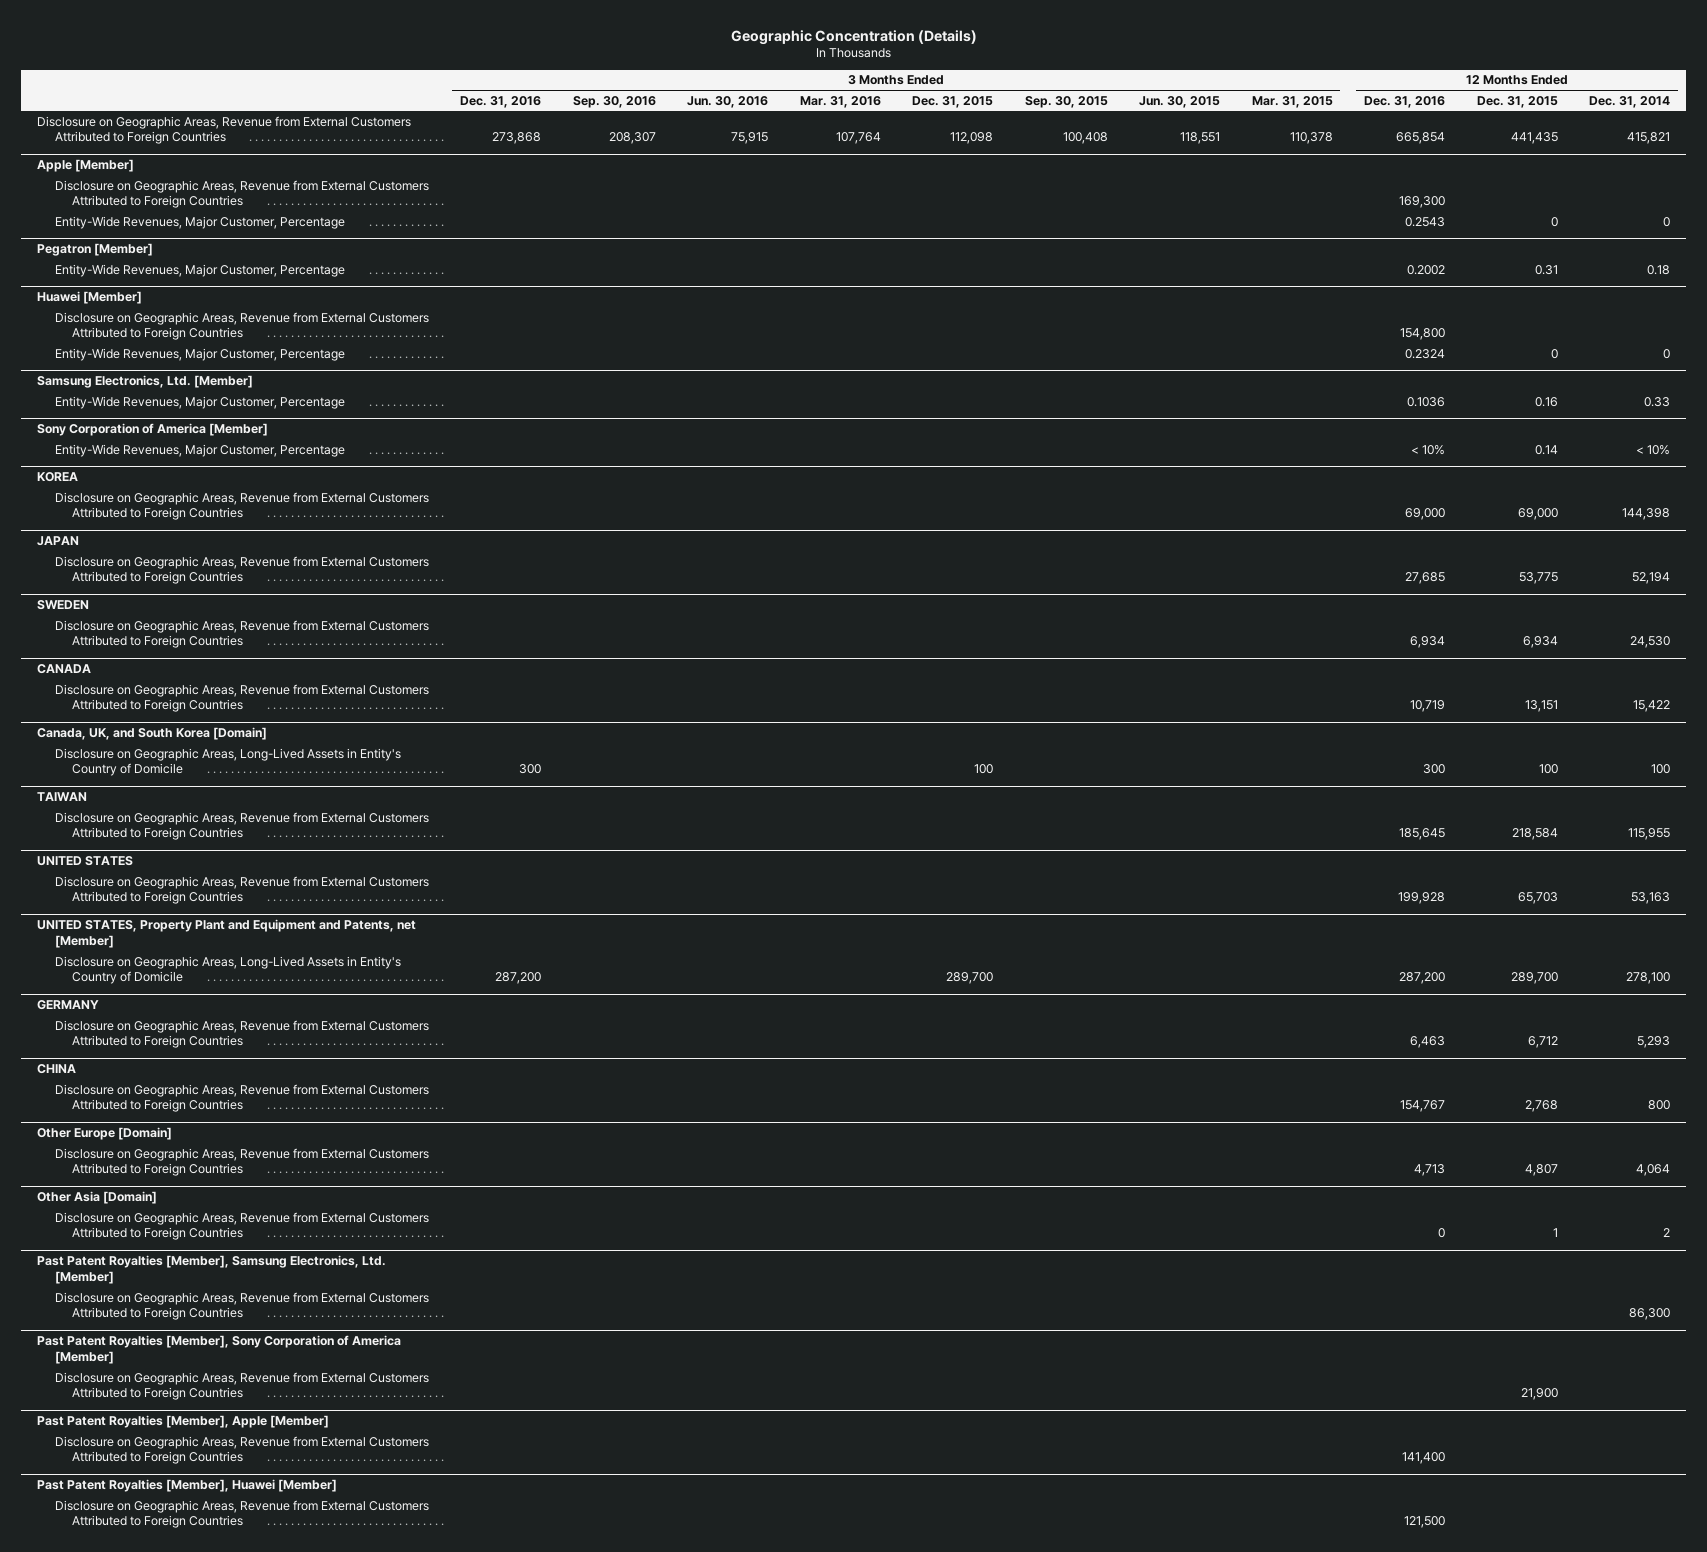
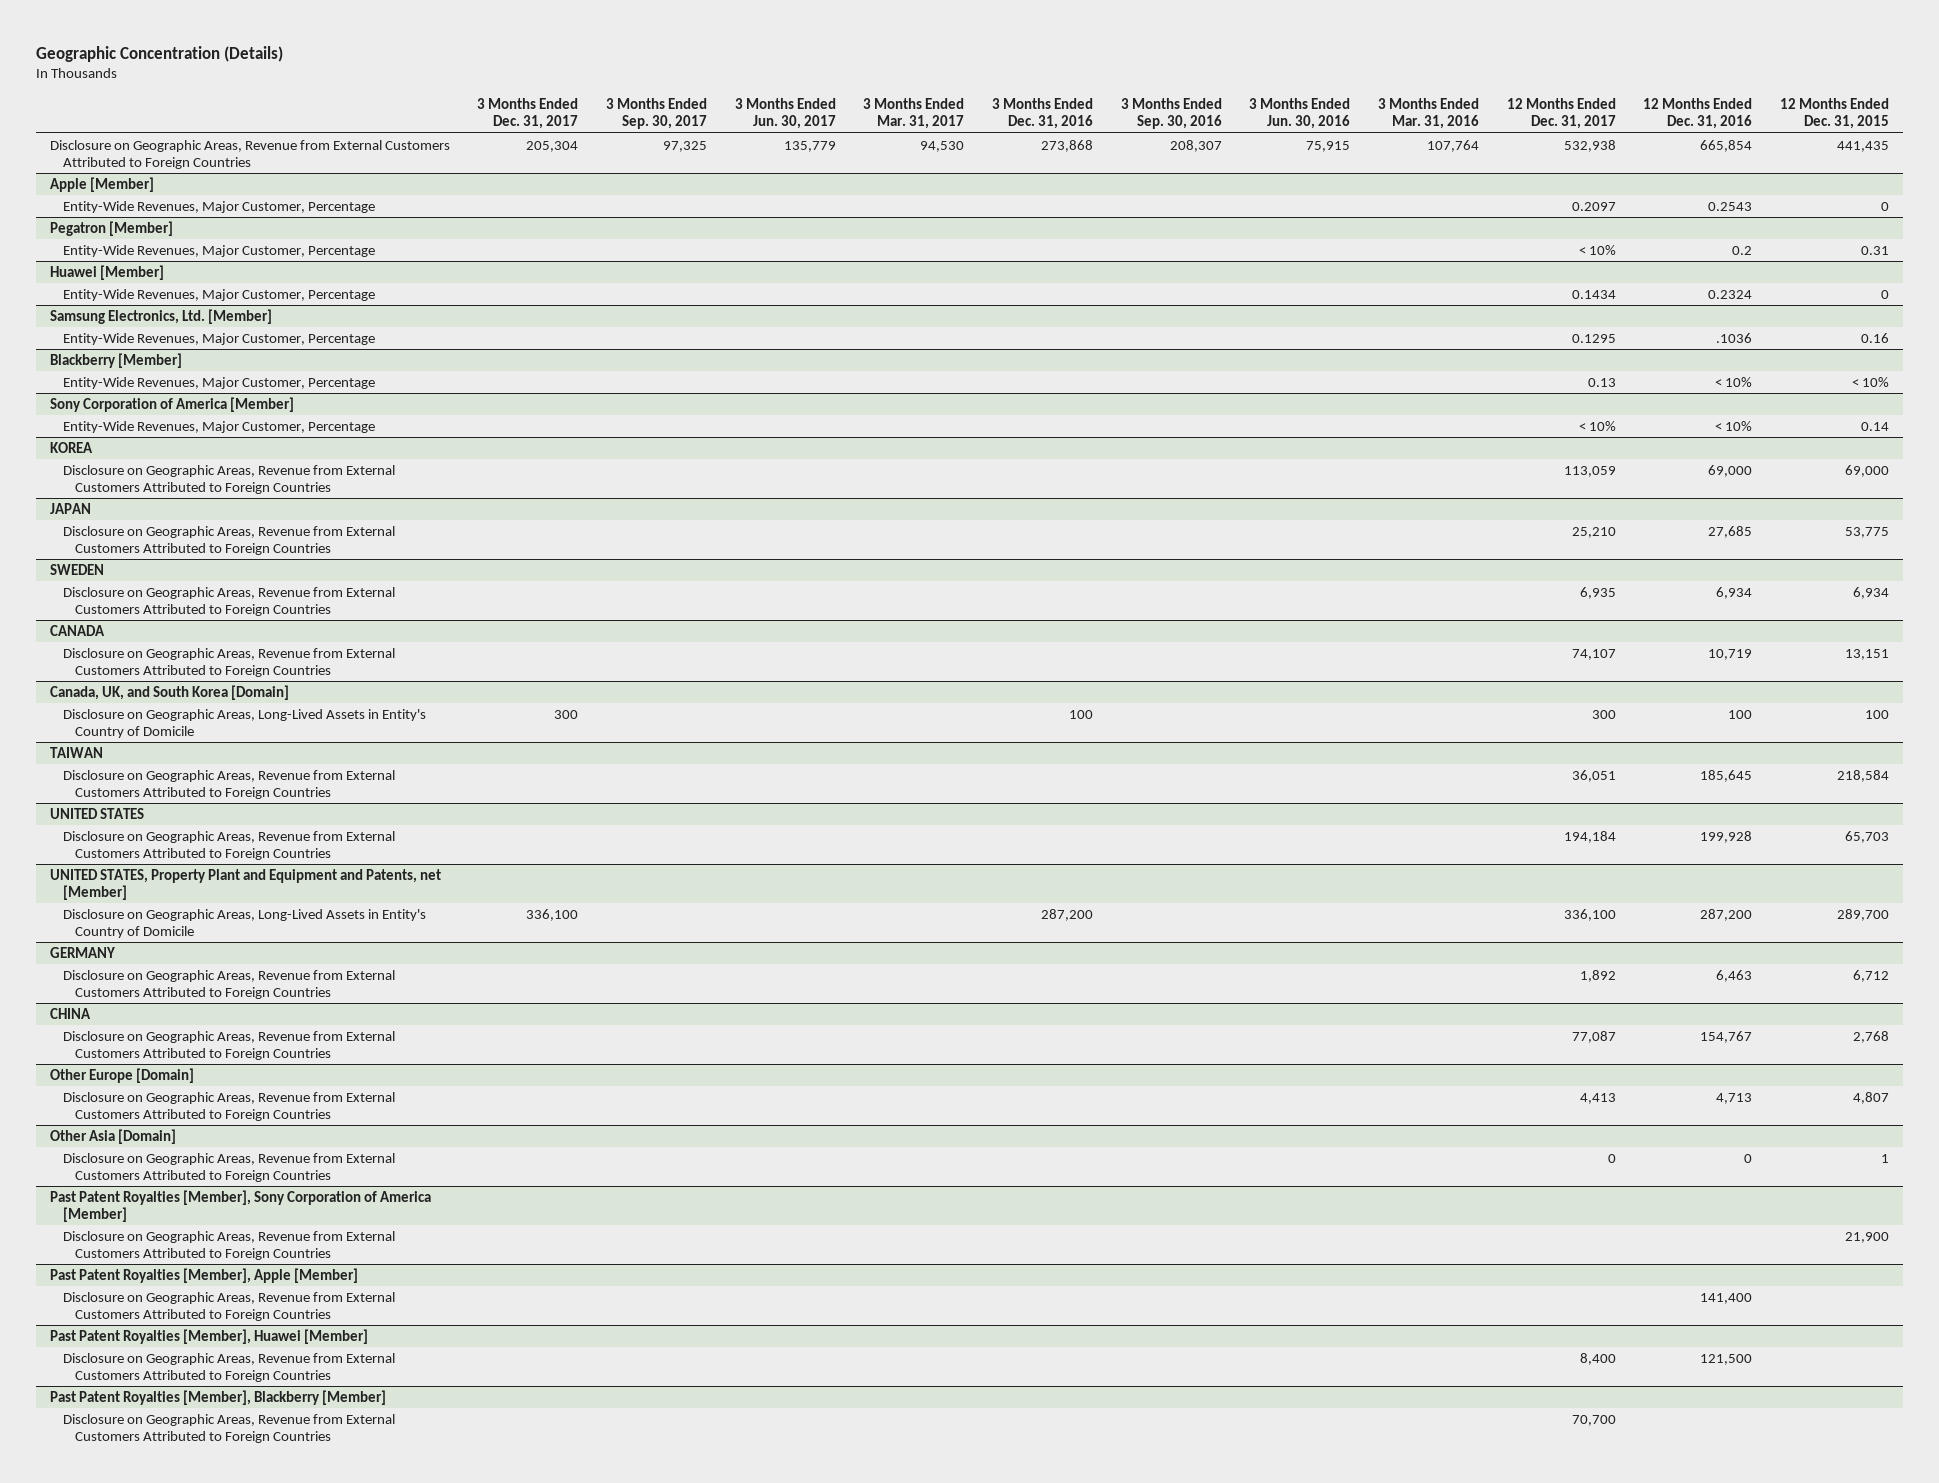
- | 3 Months Ended Dec. 31, 2016 | 3 Months Ended Sep. 30, 2016 | 3 Months Ended Jun. 30, 2016 | 3 Months Ended Mar. 31, 2016 | 3 Months Ended Dec. 31, 2015 | 3 Months Ended Sep. 30, 2015 | 3 Months Ended Jun. 30, 2015 | 3 Months Ended Mar. 31, 2015 | 12 Months Ended Dec. 31, 2016 | 12 Months Ended Dec. 31, 2015 | 12 Months Ended Dec. 31, 2014
+ | 3 Months Ended Dec. 31, 2017 | 3 Months Ended Sep. 30, 2017 | 3 Months Ended Jun. 30, 2017 | 3 Months Ended Mar. 31, 2017 | 3 Months Ended Dec. 31, 2016 | 3 Months Ended Sep. 30, 2016 | 3 Months Ended Jun. 30, 2016 | 3 Months Ended Mar. 31, 2016 | 12 Months Ended Dec. 31, 2017 | 12 Months Ended Dec. 31, 2016 | 12 Months Ended Dec. 31, 2015
@ Apple [Member]
- Disclosure on Geographic Areas, Revenue from External Customers Attributed to Foreign Countries | | | | | | | | | 169,300 | |
@ Pegatron [Member]
- Entity-Wide Revenues, Major Customer, Percentage | | | | | | | | | 0.2002 | 0.31 | 0.18
+ Entity-Wide Revenues, Major Customer, Percentage | | | | | | | | | < 10% | 0.2 | 0.31
@ Huawei [Member]
- Disclosure on Geographic Areas, Revenue from External Customers Attributed to Foreign Countries | | | | | | | | | 154,800 | |
@ Samsung Electronics, Ltd. [Member]
- Entity-Wide Revenues, Major Customer, Percentage | | | | | | | | | 0.1036 | 0.16 | 0.33
+ Entity-Wide Revenues, Major Customer, Percentage | | | | | | | | | 0.1295 | .1036 | 0.16
+ Blackberry [Member]
+ Entity-Wide Revenues, Major Customer, Percentage | | | | | | | | | 0.13 | < 10% | < 10%
@ Canada, UK, and South Korea [Domain]
- Disclosure on Geographic Areas, Long-Lived Assets in Entity's Country of Domicile | 300 | | | | 100 | | | | 300 | 100 | 100
+ Disclosure on Geographic Areas, Long-Lived Assets in Entity's Country of Domicile | 300 | | | | 100 | | | | 300 | 100 | 100
- Past Patent Royalties [Member], Samsung Electronics, Ltd. [Member]
- Disclosure on Geographic Areas, Revenue from External Customers Attributed to Foreign Countries | | | | | | | | | | | 86,300
+ Past Patent Royalties [Member], Blackberry [Member]
+ Disclosure on Geographic Areas, Revenue from External Customers Attributed to Foreign Countries | | | | | | | | | 70,700 | |

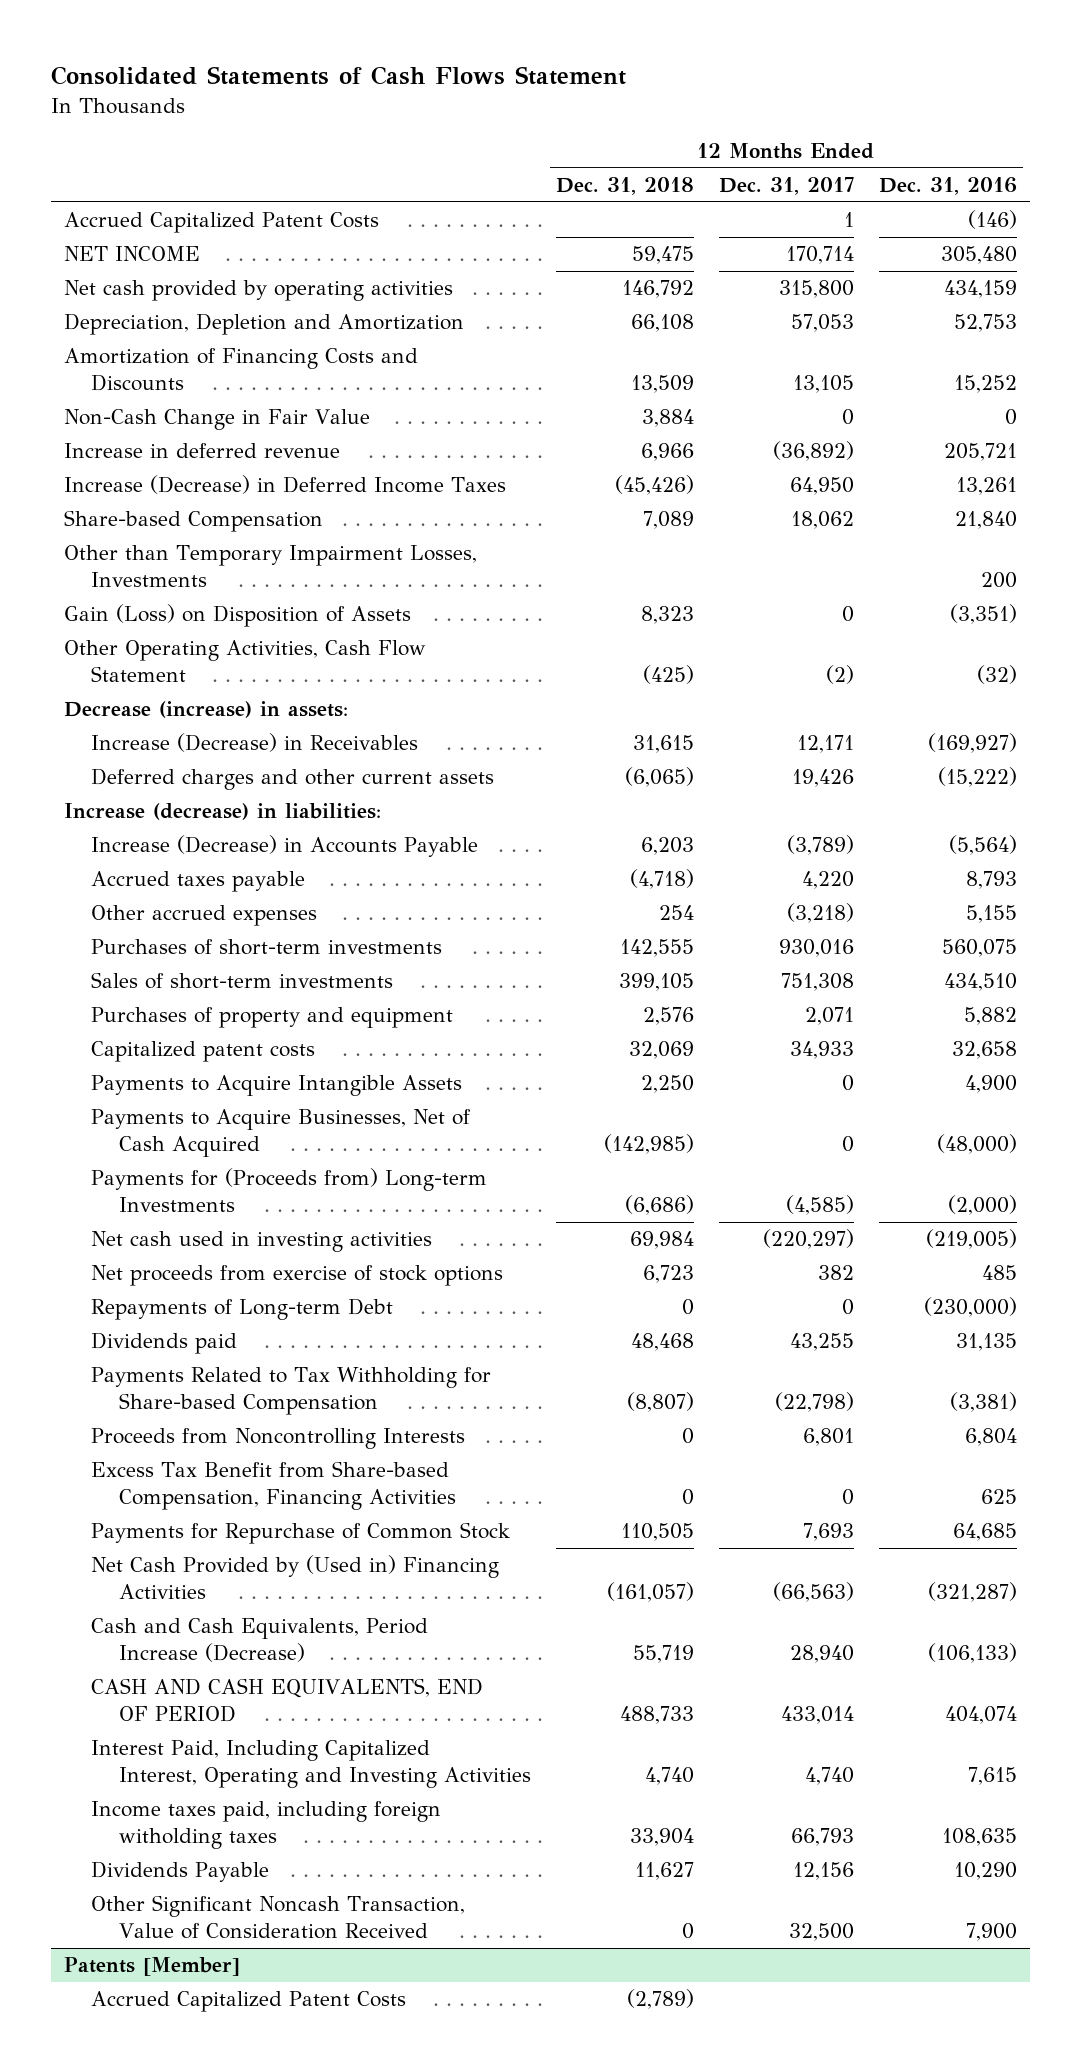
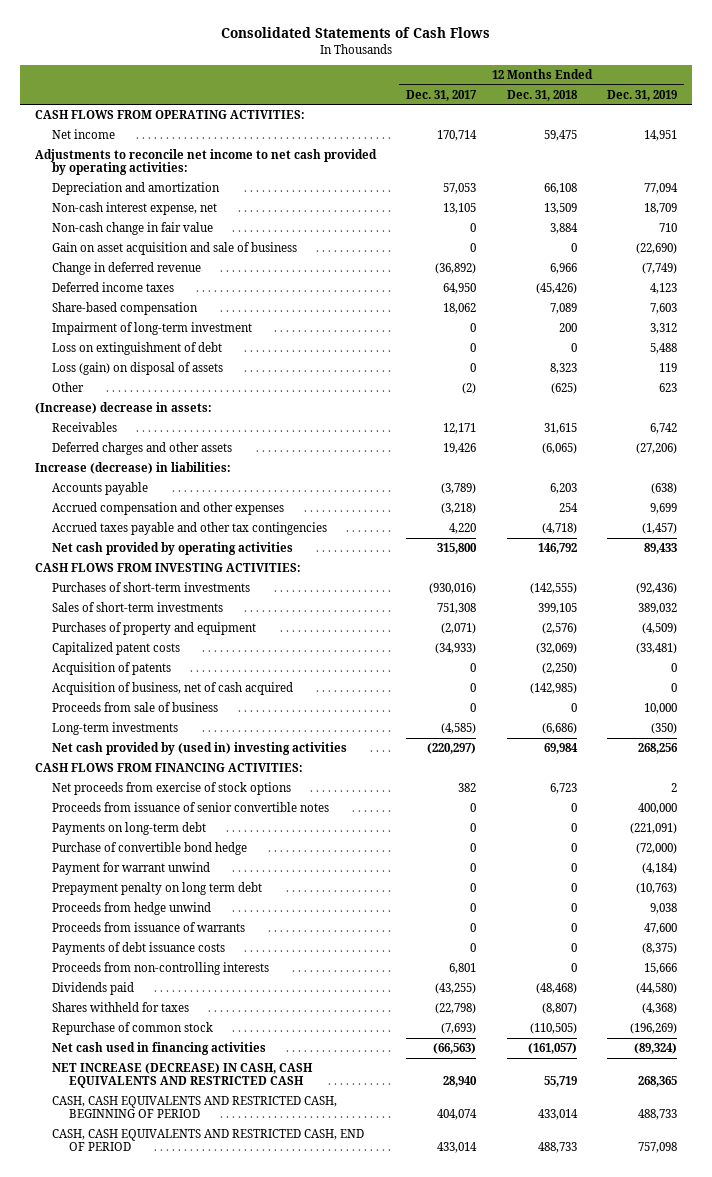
- Consolidated Statements of Cash Flows Statement
+ Consolidated Statements of Cash Flows
- | 12 Months Ended Dec. 31, 2018 | 12 Months Ended Dec. 31, 2017 | 12 Months Ended Dec. 31, 2016
+ | 12 Months Ended Dec. 31, 2017 | 12 Months Ended Dec. 31, 2018 | 12 Months Ended Dec. 31, 2019
- Accrued Capitalized Patent Costs | | 1 | (146)
- NET INCOME | 59,475 | 170,714 | 305,480
- Depreciation, Depletion and Amortization | 66,108 | 57,053 | 52,753
- Amortization of Financing Costs and Discounts | 13,509 | 13,105 | 15,252
- Non-Cash Change in Fair Value | 3,884 | 0 | 0
- Increase in deferred revenue | 6,966 | (36,892) | 205,721
- Increase (Decrease) in Deferred Income Taxes | (45,426) | 64,950 | 13,261
- Share-based Compensation | 7,089 | 18,062 | 21,840
- Other than Temporary Impairment Losses, Investments | | | 200
- Gain (Loss) on Disposition of Assets | 8,323 | 0 | (3,351)
- Other Operating Activities, Cash Flow Statement | (425) | (2) | (32)
- Decrease (increase) in assets:
- Increase (Decrease) in Receivables | 31,615 | 12,171 | (169,927)
- Deferred charges and other current assets | (6,065) | 19,426 | (15,222)
+ CASH FLOWS FROM OPERATING ACTIVITIES:
+ Net income | 170,714 | 59,475 | 14,951
+ Adjustments to reconcile net income to net cash provided by operating activities:
+ Depreciation and amortization | 57,053 | 66,108 | 77,094
+ Non-cash interest expense, net | 13,105 | 13,509 | 18,709
+ Non-cash change in fair value | 0 | 3,884 | 710
+ Gain on asset acquisition and sale of business | 0 | 0 | (22,690)
+ Change in deferred revenue | (36,892) | 6,966 | (7,749)
+ Deferred income taxes | 64,950 | (45,426) | 4,123
+ Share-based compensation | 18,062 | 7,089 | 7,603
+ Impairment of long-term investment | 0 | 200 | 3,312
+ Loss on extinguishment of debt | 0 | 0 | 5,488
+ Loss (gain) on disposal of assets | 0 | 8,323 | 119
+ Other | (2) | (625) | 623
+ (Increase) decrease in assets:
+ Receivables | 12,171 | 31,615 | 6,742
+ Deferred charges and other assets | 19,426 | (6,065) | (27,206)
- Increase (Decrease) in Accounts Payable | 6,203 | (3,789) | (5,564)
- Accrued taxes payable | (4,718) | 4,220 | 8,793
- Other accrued expenses | 254 | (3,218) | 5,155
- Purchases of short-term investments | 142,555 | 930,016 | 560,075
+ Accounts payable | (3,789) | 6,203 | (638)
+ Accrued compensation and other expenses | (3,218) | 254 | 9,699
+ Accrued taxes payable and other tax contingencies | 4,220 | (4,718) | (1,457)
moved down: Net cash provided by operating activities | 315,800 | 146,792 | 89,433
+ CASH FLOWS FROM INVESTING ACTIVITIES:
+ Purchases of short-term investments | (930,016) | (142,555) | (92,436)
- Purchases of property and equipment | 2,576 | 2,071 | 5,882
- Capitalized patent costs | 32,069 | 34,933 | 32,658
- Payments to Acquire Intangible Assets | 2,250 | 0 | 4,900
- Payments to Acquire Businesses, Net of Cash Acquired | (142,985) | 0 | (48,000)
- Payments for (Proceeds from) Long-term Investments | (6,686) | (4,585) | (2,000)
- Net cash used in investing activities | 69,984 | (220,297) | (219,005)
+ Purchases of property and equipment | (2,071) | (2,576) | (4,509)
+ Capitalized patent costs | (34,933) | (32,069) | (33,481)
+ Acquisition of patents | 0 | (2,250) | 0
+ Acquisition of business, net of cash acquired | 0 | (142,985) | 0
+ Proceeds from sale of business | 0 | 0 | 10,000
+ Long-term investments | (4,585) | (6,686) | (350)
+ Net cash provided by (used in) investing activities | (220,297) | 69,984 | 268,256
+ CASH FLOWS FROM FINANCING ACTIVITIES:
- Repayments of Long-term Debt | 0 | 0 | (230,000)
- Dividends paid | 48,468 | 43,255 | 31,135
- Payments Related to Tax Withholding for Share-based Compensation | (8,807) | (22,798) | (3,381)
- Proceeds from Noncontrolling Interests | 0 | 6,801 | 6,804
- Excess Tax Benefit from Share-based Compensation, Financing Activities | 0 | 0 | 625
- Payments for Repurchase of Common Stock | 110,505 | 7,693 | 64,685
- Net Cash Provided by (Used in) Financing Activities | (161,057) | (66,563) | (321,287)
- Cash and Cash Equivalents, Period Increase (Decrease) | 55,719 | 28,940 | (106,133)
- CASH AND CASH EQUIVALENTS, END OF PERIOD | 488,733 | 433,014 | 404,074
- Interest Paid, Including Capitalized Interest, Operating and Investing Activities | 4,740 | 4,740 | 7,615
- Income taxes paid, including foreign witholding taxes | 33,904 | 66,793 | 108,635
- Dividends Payable | 11,627 | 12,156 | 10,290
- Other Significant Noncash Transaction, Value of Consideration Received | 0 | 32,500 | 7,900
- Patents [Member]
- Accrued Capitalized Patent Costs | (2,789) | |
+ Proceeds from issuance of senior convertible notes | 0 | 0 | 400,000
+ Payments on long-term debt | 0 | 0 | (221,091)
+ Purchase of convertible bond hedge | 0 | 0 | (72,000)
+ Payment for warrant unwind | 0 | 0 | (4,184)
+ Prepayment penalty on long term debt | 0 | 0 | (10,763)
+ Proceeds from hedge unwind | 0 | 0 | 9,038
+ Proceeds from issuance of warrants | 0 | 0 | 47,600
+ Payments of debt issuance costs | 0 | 0 | (8,375)
+ Proceeds from non-controlling interests | 6,801 | 0 | 15,666
+ Dividends paid | (43,255) | (48,468) | (44,580)
+ Shares withheld for taxes | (22,798) | (8,807) | (4,368)
+ Repurchase of common stock | (7,693) | (110,505) | (196,269)
+ Net cash used in financing activities | (66,563) | (161,057) | (89,324)
+ NET INCREASE (DECREASE) IN CASH, CASH EQUIVALENTS AND RESTRICTED CASH | 28,940 | 55,719 | 268,365
+ CASH, CASH EQUIVALENTS AND RESTRICTED CASH, BEGINNING OF PERIOD | 404,074 | 433,014 | 488,733
+ CASH, CASH EQUIVALENTS AND RESTRICTED CASH, END OF PERIOD | 433,014 | 488,733 | 757,098

